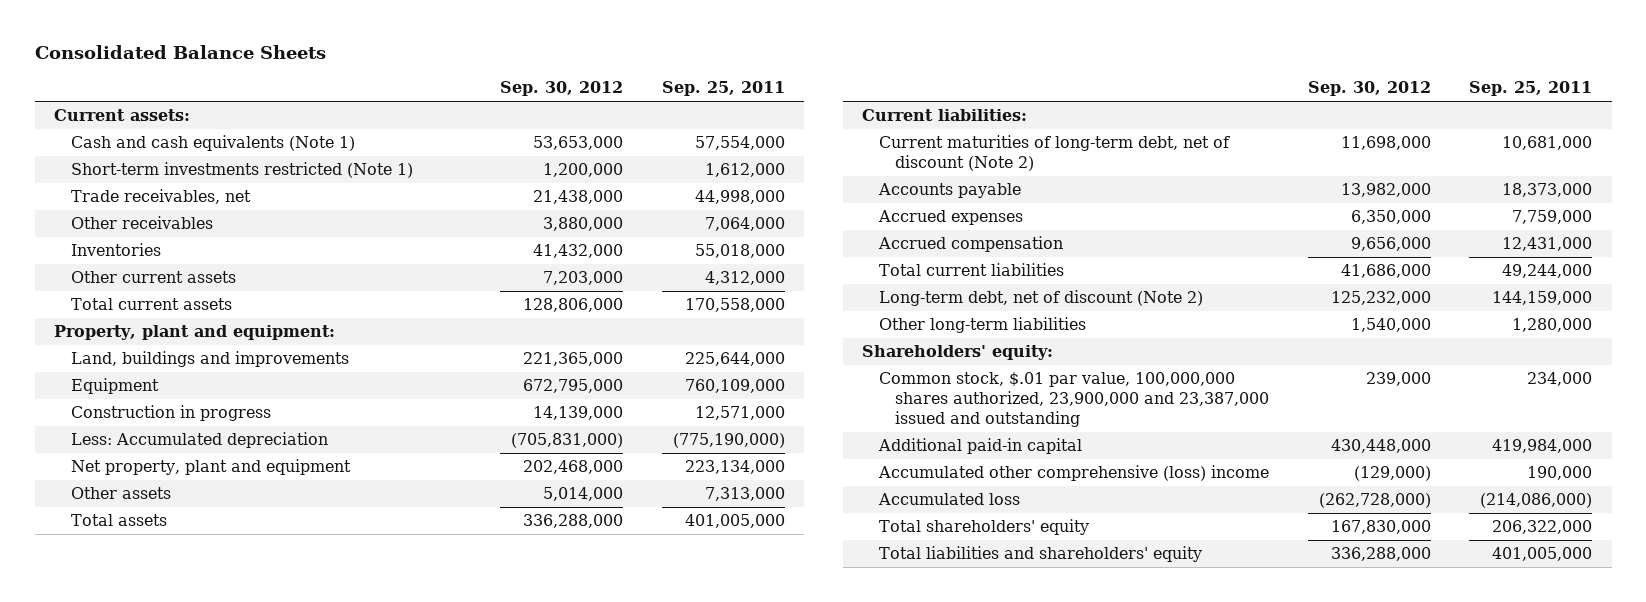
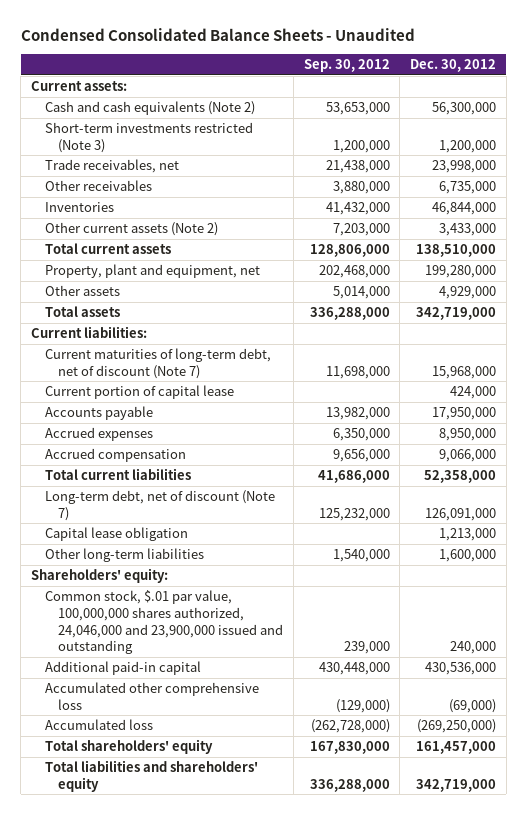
- Consolidated Balance Sheets
+ Condensed Consolidated Balance Sheets - Unaudited
- | Sep. 30, 2012 | Sep. 25, 2011
+ | Sep. 30, 2012 | Dec. 30, 2012
- Cash and cash equivalents (Note 1) | 53,653,000 | 57,554,000
- Short-term investments restricted (Note 1) | 1,200,000 | 1,612,000
+ Cash and cash equivalents (Note 2) | 53,653,000 | 56,300,000
+ Short-term investments restricted (Note 3) | 1,200,000 | 1,200,000
- Other current assets | 7,203,000 | 4,312,000
+ Other current assets (Note 2) | 7,203,000 | 3,433,000
- Property, plant and equipment:
- Land, buildings and improvements | 221,365,000 | 225,644,000
- Equipment | 672,795,000 | 760,109,000
- Construction in progress | 14,139,000 | 12,571,000
- Less: Accumulated depreciation | (705,831,000) | (775,190,000)
- Net property, plant and equipment | 202,468,000 | 223,134,000
+ Property, plant and equipment, net | 202,468,000 | 199,280,000
- Current maturities of long-term debt, net of discount (Note 2) | 11,698,000 | 10,681,000
+ Current maturities of long-term debt, net of discount (Note 7) | 11,698,000 | 15,968,000
+ Current portion of capital lease | | 424,000
- Long-term debt, net of discount (Note 2) | 125,232,000 | 144,159,000
+ Long-term debt, net of discount (Note 7) | 125,232,000 | 126,091,000
+ Capital lease obligation | | 1,213,000
- Common stock, $.01 par value, 100,000,000 shares authorized, 23,900,000 and 23,387,000 issued and outstanding | 239,000 | 234,000
+ Common stock, $.01 par value, 100,000,000 shares authorized, 24,046,000 and 23,900,000 issued and outstanding | 239,000 | 240,000
- Accumulated other comprehensive (loss) income | (129,000) | 190,000
+ Accumulated other comprehensive loss | (129,000) | (69,000)

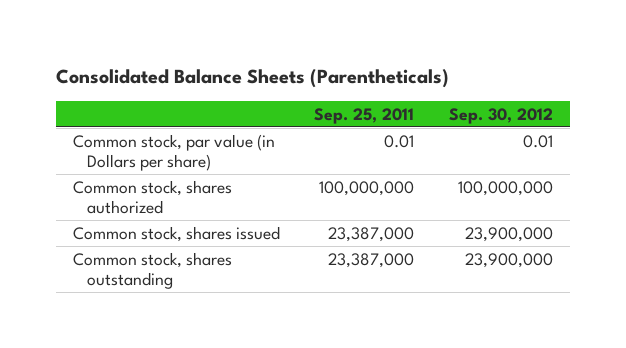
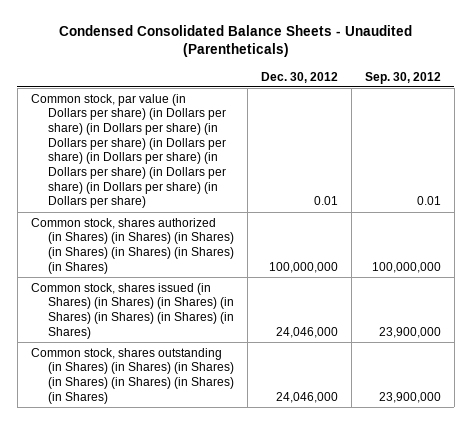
- Consolidated Balance Sheets (Parentheticals)
+ Condensed Consolidated Balance Sheets - Unaudited (Parentheticals)
- | Sep. 25, 2011 | Sep. 30, 2012
+ | Dec. 30, 2012 | Sep. 30, 2012
- Common stock, par value (in Dollars per share) | 0.01 | 0.01
- Common stock, shares authorized | 100,000,000 | 100,000,000
- Common stock, shares issued | 23,387,000 | 23,900,000
- Common stock, shares outstanding | 23,387,000 | 23,900,000
+ Common stock, par value (in Dollars per share) (in Dollars per share) (in Dollars per share) (in Dollars per share) (in Dollars per share) (in Dollars per share) (in Dollars per share) (in Dollars per share) (in Dollars per share) (in Dollars per share) | 0.01 | 0.01
+ Common stock, shares authorized (in Shares) (in Shares) (in Shares) (in Shares) (in Shares) (in Shares) (in Shares) | 100,000,000 | 100,000,000
+ Common stock, shares issued (in Shares) (in Shares) (in Shares) (in Shares) (in Shares) (in Shares) (in Shares) | 24,046,000 | 23,900,000
+ Common stock, shares outstanding (in Shares) (in Shares) (in Shares) (in Shares) (in Shares) (in Shares) (in Shares) | 24,046,000 | 23,900,000

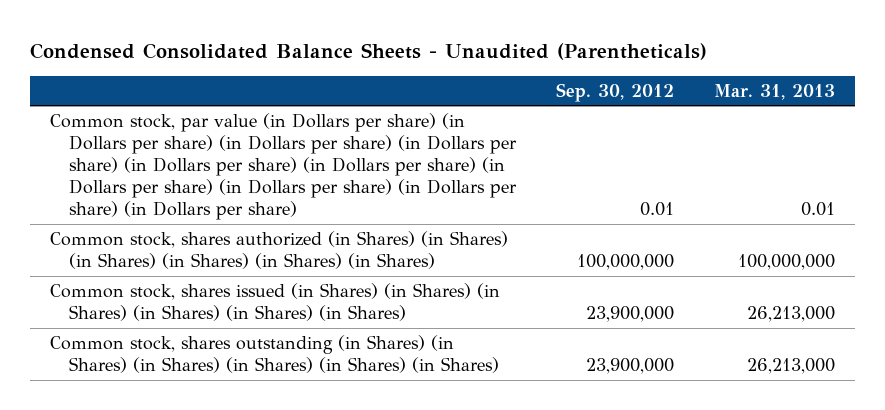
- | Dec. 30, 2012 | Sep. 30, 2012
+ | Sep. 30, 2012 | Mar. 31, 2013
- Common stock, shares authorized (in Shares) (in Shares) (in Shares) (in Shares) (in Shares) (in Shares) (in Shares) | 100,000,000 | 100,000,000
- Common stock, shares issued (in Shares) (in Shares) (in Shares) (in Shares) (in Shares) (in Shares) (in Shares) | 24,046,000 | 23,900,000
- Common stock, shares outstanding (in Shares) (in Shares) (in Shares) (in Shares) (in Shares) (in Shares) (in Shares) | 24,046,000 | 23,900,000
+ Common stock, shares authorized (in Shares) (in Shares) (in Shares) (in Shares) (in Shares) (in Shares) | 100,000,000 | 100,000,000
+ Common stock, shares issued (in Shares) (in Shares) (in Shares) (in Shares) (in Shares) (in Shares) | 23,900,000 | 26,213,000
+ Common stock, shares outstanding (in Shares) (in Shares) (in Shares) (in Shares) (in Shares) (in Shares) | 23,900,000 | 26,213,000

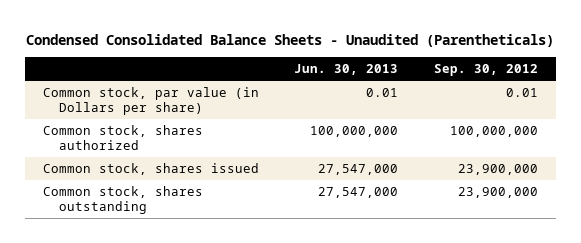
- | Sep. 30, 2012 | Mar. 31, 2013
+ | Jun. 30, 2013 | Sep. 30, 2012
- Common stock, par value (in Dollars per share) (in Dollars per share) (in Dollars per share) (in Dollars per share) (in Dollars per share) (in Dollars per share) (in Dollars per share) (in Dollars per share) (in Dollars per share) (in Dollars per share) | 0.01 | 0.01
- Common stock, shares authorized (in Shares) (in Shares) (in Shares) (in Shares) (in Shares) (in Shares) | 100,000,000 | 100,000,000
- Common stock, shares issued (in Shares) (in Shares) (in Shares) (in Shares) (in Shares) (in Shares) | 23,900,000 | 26,213,000
- Common stock, shares outstanding (in Shares) (in Shares) (in Shares) (in Shares) (in Shares) (in Shares) | 23,900,000 | 26,213,000
+ Common stock, par value (in Dollars per share) | 0.01 | 0.01
+ Common stock, shares authorized | 100,000,000 | 100,000,000
+ Common stock, shares issued | 27,547,000 | 23,900,000
+ Common stock, shares outstanding | 27,547,000 | 23,900,000

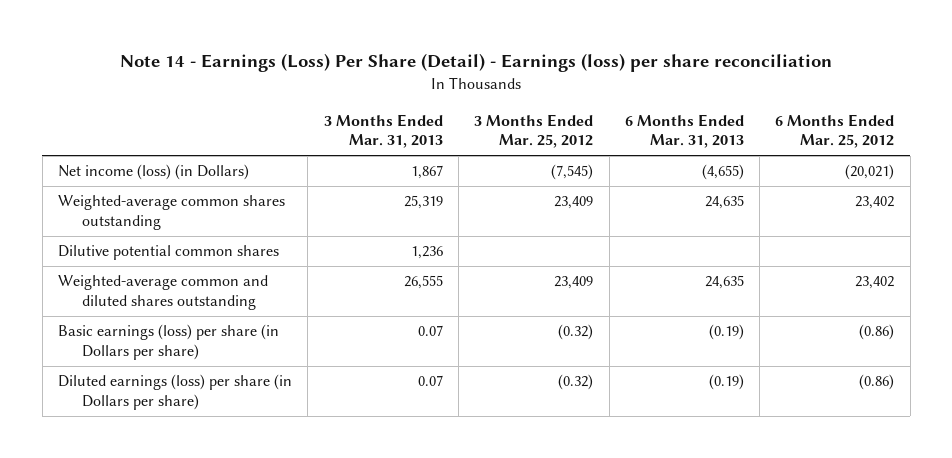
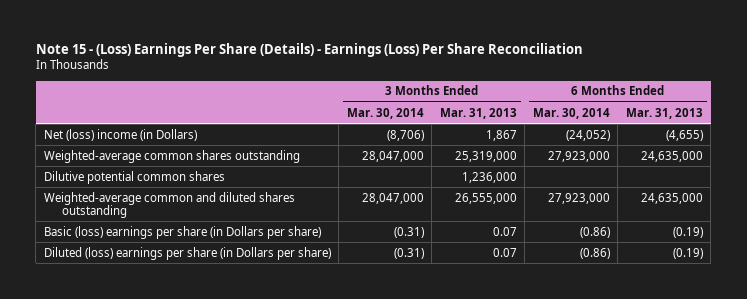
- Note 14 - Earnings (Loss) Per Share (Detail) - Earnings (loss) per share reconciliation
+ Note 15 - (Loss) Earnings Per Share (Details) - Earnings (Loss) Per Share Reconciliation
- | 3 Months Ended Mar. 31, 2013 | 3 Months Ended Mar. 25, 2012 | 6 Months Ended Mar. 31, 2013 | 6 Months Ended Mar. 25, 2012
+ | 3 Months Ended Mar. 30, 2014 | 3 Months Ended Mar. 31, 2013 | 6 Months Ended Mar. 30, 2014 | 6 Months Ended Mar. 31, 2013
- Net income (loss) (in Dollars) | 1,867 | (7,545) | (4,655) | (20,021)
- Weighted-average common shares outstanding | 25,319 | 23,409 | 24,635 | 23,402
- Dilutive potential common shares | 1,236 | | |
- Weighted-average common and diluted shares outstanding | 26,555 | 23,409 | 24,635 | 23,402
- Basic earnings (loss) per share (in Dollars per share) | 0.07 | (0.32) | (0.19) | (0.86)
- Diluted earnings (loss) per share (in Dollars per share) | 0.07 | (0.32) | (0.19) | (0.86)
+ Net (loss) income (in Dollars) | (8,706) | 1,867 | (24,052) | (4,655)
+ Weighted-average common shares outstanding | 28,047,000 | 25,319,000 | 27,923,000 | 24,635,000
+ Dilutive potential common shares | | 1,236,000 | |
+ Weighted-average common and diluted shares outstanding | 28,047,000 | 26,555,000 | 27,923,000 | 24,635,000
+ Basic (loss) earnings per share (in Dollars per share) | (0.31) | 0.07 | (0.86) | (0.19)
+ Diluted (loss) earnings per share (in Dollars per share) | (0.31) | 0.07 | (0.86) | (0.19)

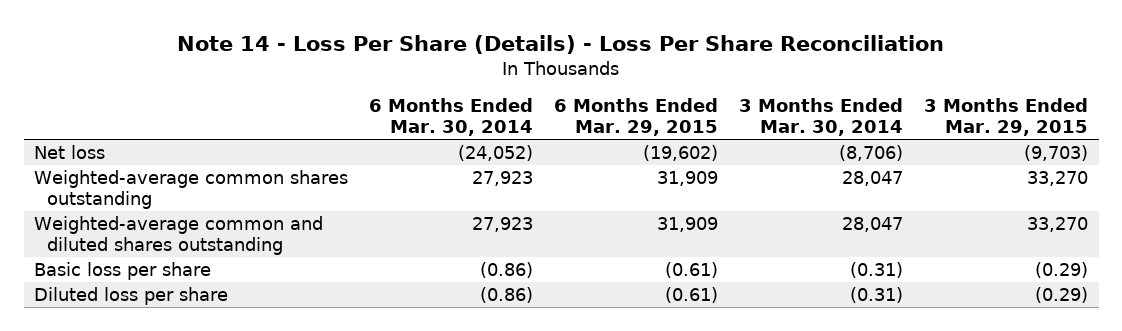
- Note 15 - (Loss) Earnings Per Share (Details) - Earnings (Loss) Per Share Reconciliation
+ Note 14 - Loss Per Share (Details) - Loss Per Share Reconciliation
- | 3 Months Ended Mar. 30, 2014 | 3 Months Ended Mar. 31, 2013 | 6 Months Ended Mar. 30, 2014 | 6 Months Ended Mar. 31, 2013
+ | 6 Months Ended Mar. 30, 2014 | 6 Months Ended Mar. 29, 2015 | 3 Months Ended Mar. 30, 2014 | 3 Months Ended Mar. 29, 2015
- Net (loss) income (in Dollars) | (8,706) | 1,867 | (24,052) | (4,655)
- Weighted-average common shares outstanding | 28,047,000 | 25,319,000 | 27,923,000 | 24,635,000
- Dilutive potential common shares | | 1,236,000 | |
- Weighted-average common and diluted shares outstanding | 28,047,000 | 26,555,000 | 27,923,000 | 24,635,000
- Basic (loss) earnings per share (in Dollars per share) | (0.31) | 0.07 | (0.86) | (0.19)
- Diluted (loss) earnings per share (in Dollars per share) | (0.31) | 0.07 | (0.86) | (0.19)
+ Net loss | (24,052) | (19,602) | (8,706) | (9,703)
+ Weighted-average common shares outstanding | 27,923 | 31,909 | 28,047 | 33,270
+ Weighted-average common and diluted shares outstanding | 27,923 | 31,909 | 28,047 | 33,270
+ Basic loss per share | (0.86) | (0.61) | (0.31) | (0.29)
+ Diluted loss per share | (0.86) | (0.61) | (0.31) | (0.29)

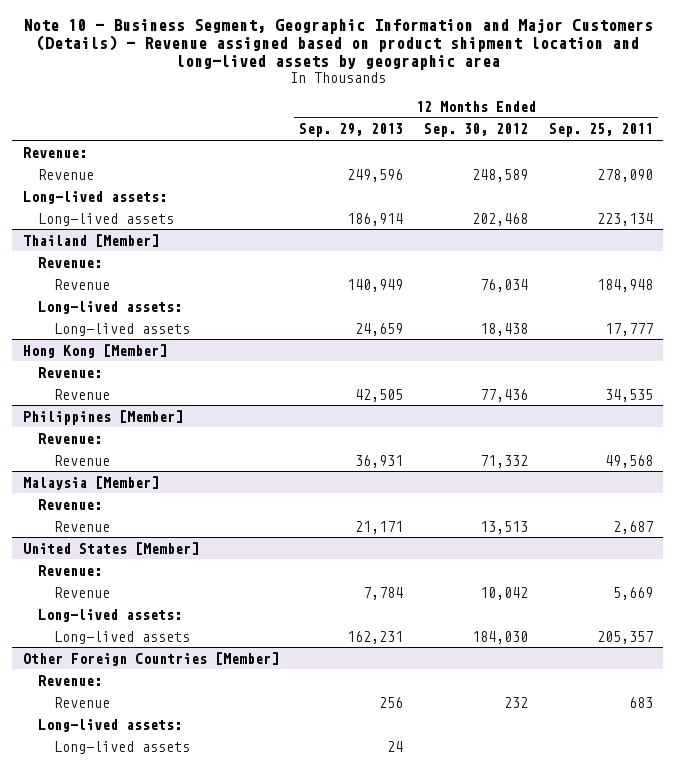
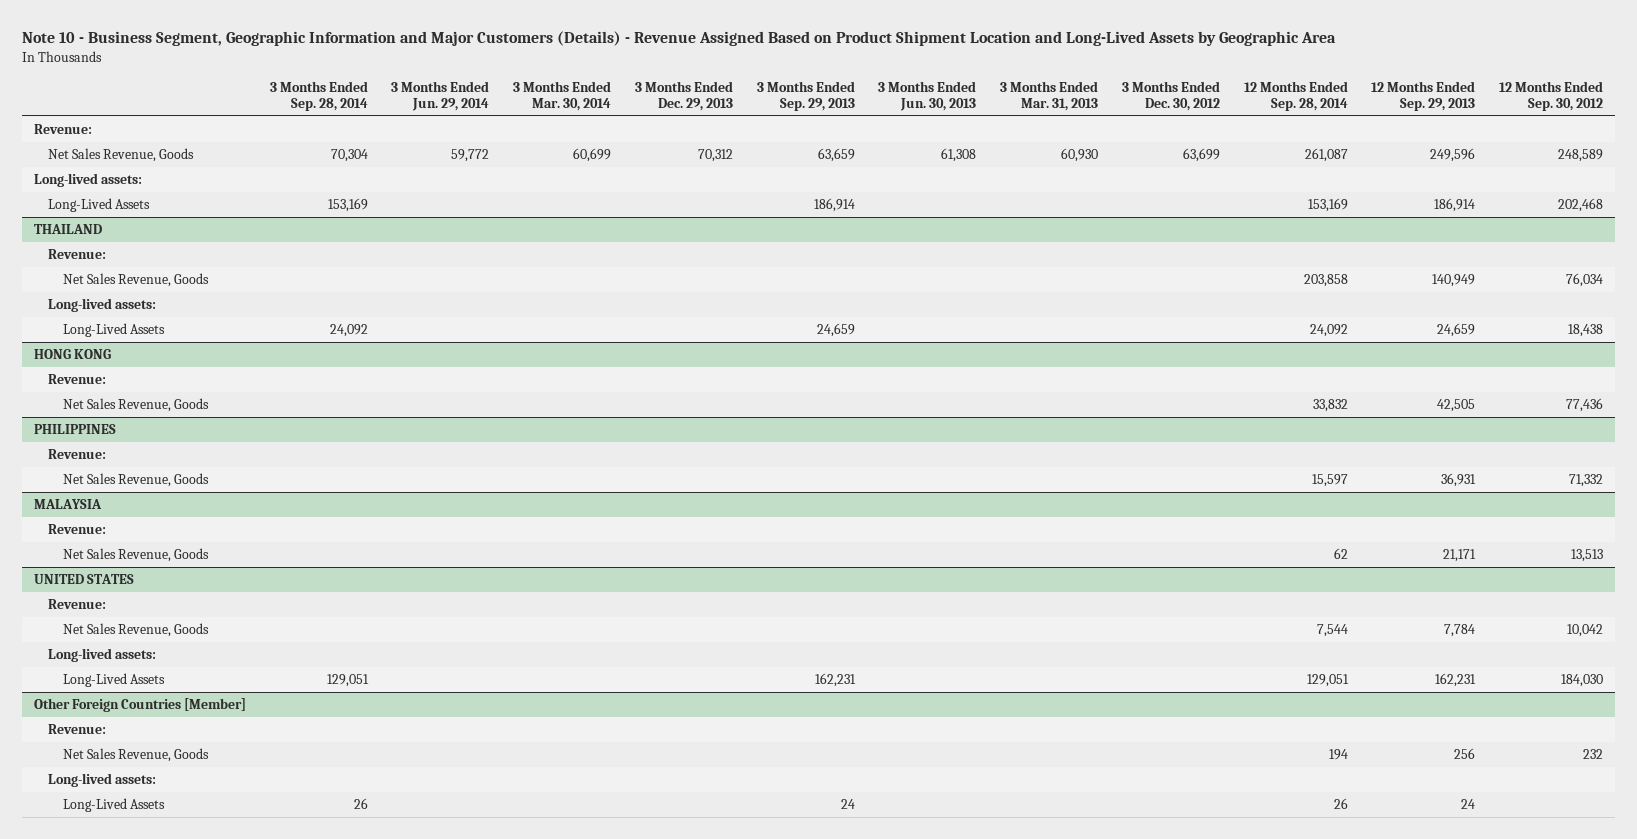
- Note 10 - Business Segment, Geographic Information and Major Customers (Details) - Revenue assigned based on product shipment location and long-lived assets by geographic area
+ Note 10 - Business Segment, Geographic Information and Major Customers (Details) - Revenue Assigned Based on Product Shipment Location and Long-Lived Assets by Geographic Area
- | 12 Months Ended Sep. 29, 2013 | 12 Months Ended Sep. 30, 2012 | 12 Months Ended Sep. 25, 2011
+ | 3 Months Ended Sep. 28, 2014 | 3 Months Ended Jun. 29, 2014 | 3 Months Ended Mar. 30, 2014 | 3 Months Ended Dec. 29, 2013 | 3 Months Ended Sep. 29, 2013 | 3 Months Ended Jun. 30, 2013 | 3 Months Ended Mar. 31, 2013 | 3 Months Ended Dec. 30, 2012 | 12 Months Ended Sep. 28, 2014 | 12 Months Ended Sep. 29, 2013 | 12 Months Ended Sep. 30, 2012
- Revenue | 249,596 | 248,589 | 278,090
+ Net Sales Revenue, Goods | 70,304 | 59,772 | 60,699 | 70,312 | 63,659 | 61,308 | 60,930 | 63,699 | 261,087 | 249,596 | 248,589
- Long-lived assets | 186,914 | 202,468 | 223,134
- Thailand [Member]
+ Long-Lived Assets | 153,169 | | | | 186,914 | | | | 153,169 | 186,914 | 202,468
+ THAILAND
- Revenue | 140,949 | 76,034 | 184,948
+ Net Sales Revenue, Goods | | | | | | | | | 203,858 | 140,949 | 76,034
- Long-lived assets | 24,659 | 18,438 | 17,777
- Hong Kong [Member]
+ Long-Lived Assets | 24,092 | | | | 24,659 | | | | 24,092 | 24,659 | 18,438
+ HONG KONG
- Revenue | 42,505 | 77,436 | 34,535
- Philippines [Member]
+ Net Sales Revenue, Goods | | | | | | | | | 33,832 | 42,505 | 77,436
+ PHILIPPINES
- Revenue | 36,931 | 71,332 | 49,568
- Malaysia [Member]
+ Net Sales Revenue, Goods | | | | | | | | | 15,597 | 36,931 | 71,332
+ MALAYSIA
- Revenue | 21,171 | 13,513 | 2,687
- United States [Member]
+ Net Sales Revenue, Goods | | | | | | | | | 62 | 21,171 | 13,513
+ UNITED STATES
- Revenue | 7,784 | 10,042 | 5,669
+ Net Sales Revenue, Goods | | | | | | | | | 7,544 | 7,784 | 10,042
- Long-lived assets | 162,231 | 184,030 | 205,357
+ Long-Lived Assets | 129,051 | | | | 162,231 | | | | 129,051 | 162,231 | 184,030
@ Other Foreign Countries [Member]
- Revenue | 256 | 232 | 683
+ Net Sales Revenue, Goods | | | | | | | | | 194 | 256 | 232
- Long-lived assets | 24 | |
+ Long-Lived Assets | 26 | | | | 24 | | | | 26 | 24 |

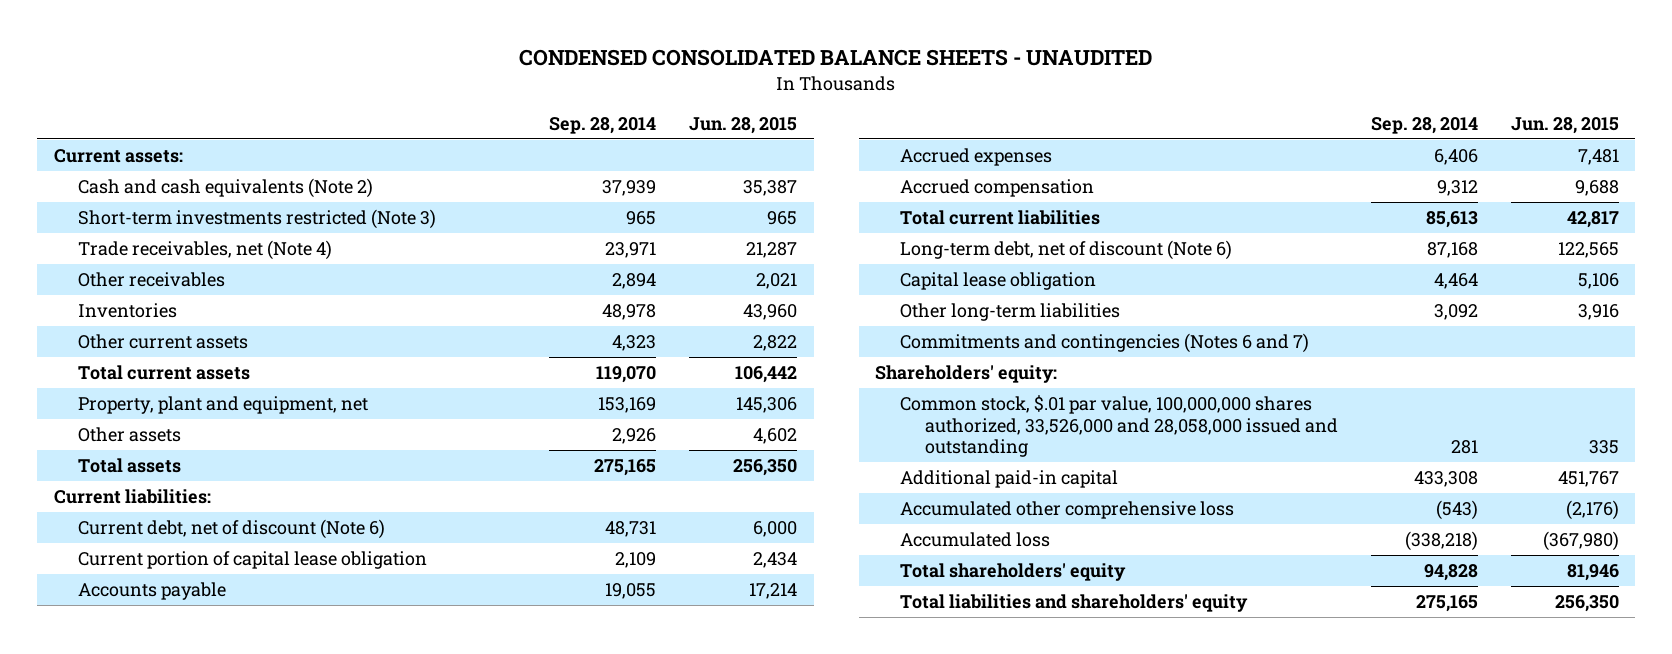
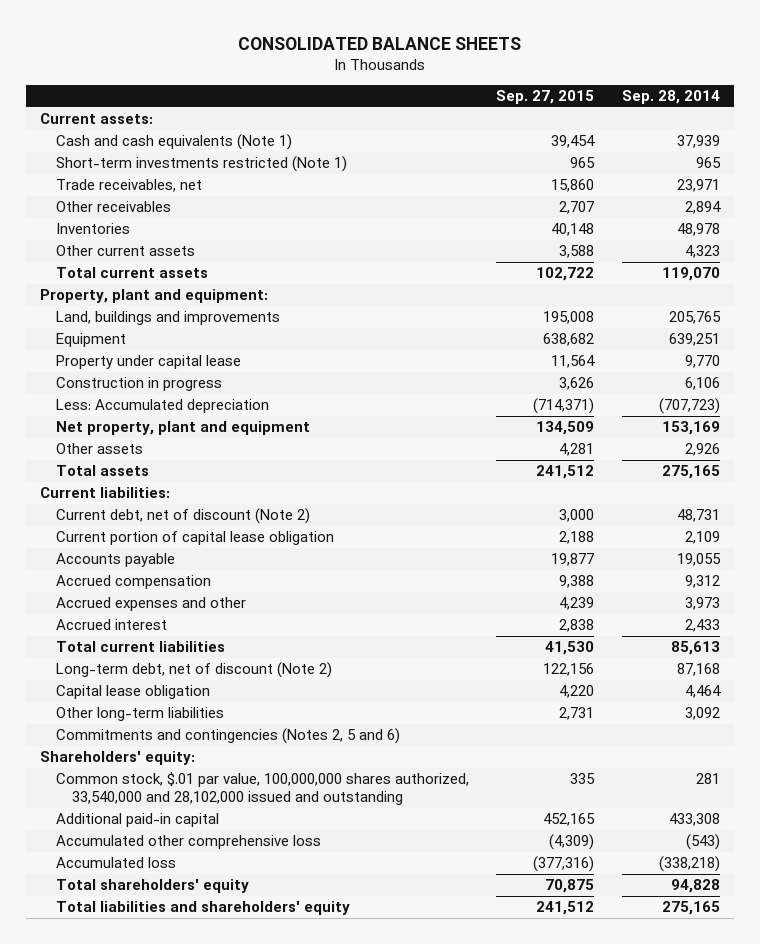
- CONDENSED CONSOLIDATED BALANCE SHEETS - UNAUDITED
+ CONSOLIDATED BALANCE SHEETS
- | Sep. 28, 2014 | Jun. 28, 2015
+ | Sep. 27, 2015 | Sep. 28, 2014
- Cash and cash equivalents (Note 2) | 37,939 | 35,387
- Short-term investments restricted (Note 3) | 965 | 965
- Trade receivables, net (Note 4) | 23,971 | 21,287
+ Cash and cash equivalents (Note 1) | 39,454 | 37,939
+ Short-term investments restricted (Note 1) | 965 | 965
+ Trade receivables, net | 15,860 | 23,971
- Property, plant and equipment, net | 153,169 | 145,306
+ Property, plant and equipment:
+ Land, buildings and improvements | 195,008 | 205,765
+ Equipment | 638,682 | 639,251
+ Property under capital lease | 11,564 | 9,770
+ Construction in progress | 3,626 | 6,106
+ Less: Accumulated depreciation | (714,371) | (707,723)
+ Net property, plant and equipment | 134,509 | 153,169
- Current debt, net of discount (Note 6) | 48,731 | 6,000
+ Current debt, net of discount (Note 2) | 3,000 | 48,731
- Accrued expenses | 6,406 | 7,481
+ Accrued expenses and other | 4,239 | 3,973
+ Accrued interest | 2,838 | 2,433
- Long-term debt, net of discount (Note 6) | 87,168 | 122,565
+ Long-term debt, net of discount (Note 2) | 122,156 | 87,168
- Commitments and contingencies (Notes 6 and 7)
+ Commitments and contingencies (Notes 2, 5 and 6)
- Common stock, $.01 par value, 100,000,000 shares authorized, 33,526,000 and 28,058,000 issued and outstanding | 281 | 335
+ Common stock, $.01 par value, 100,000,000 shares authorized, 33,540,000 and 28,102,000 issued and outstanding | 335 | 281

